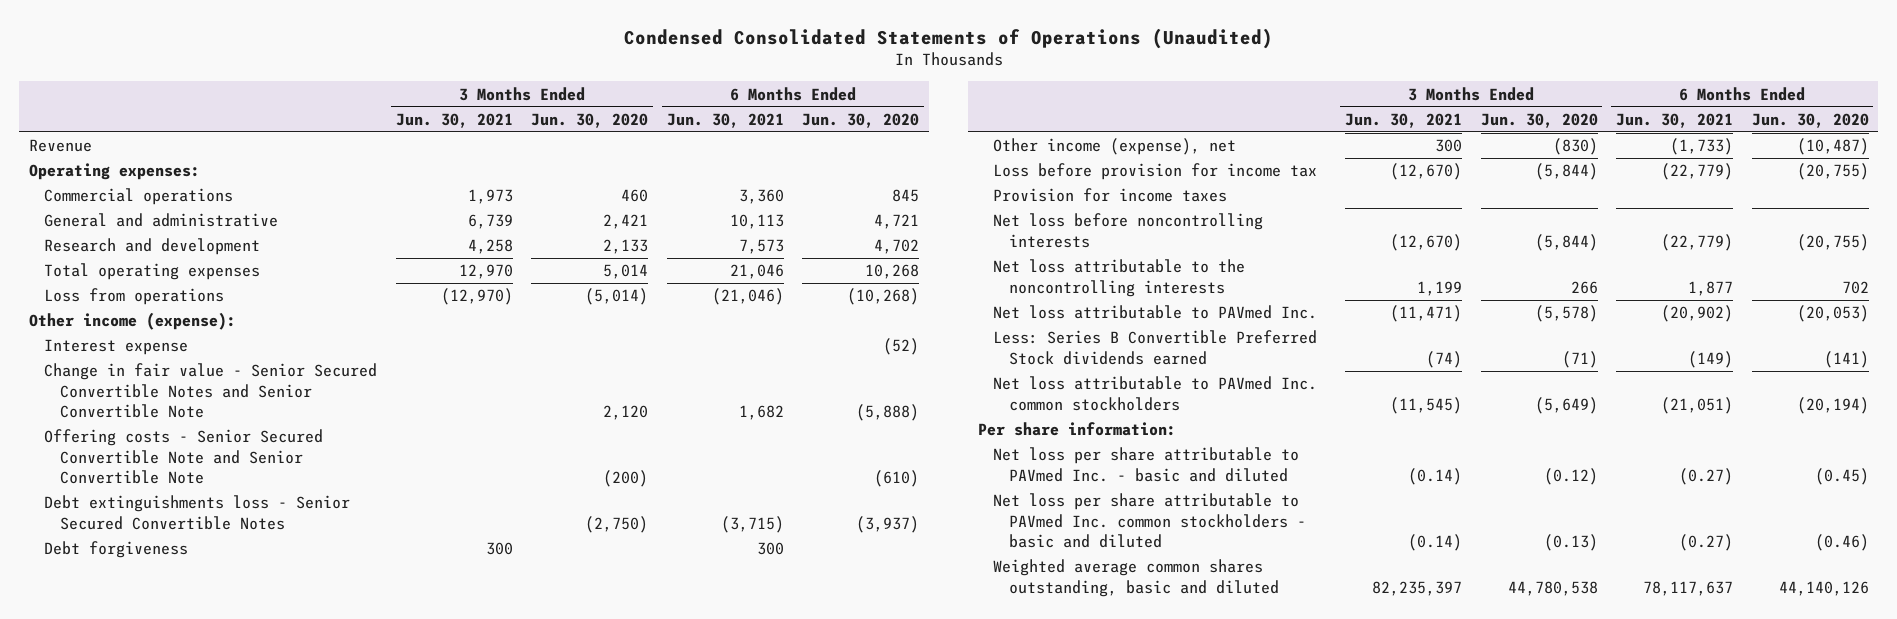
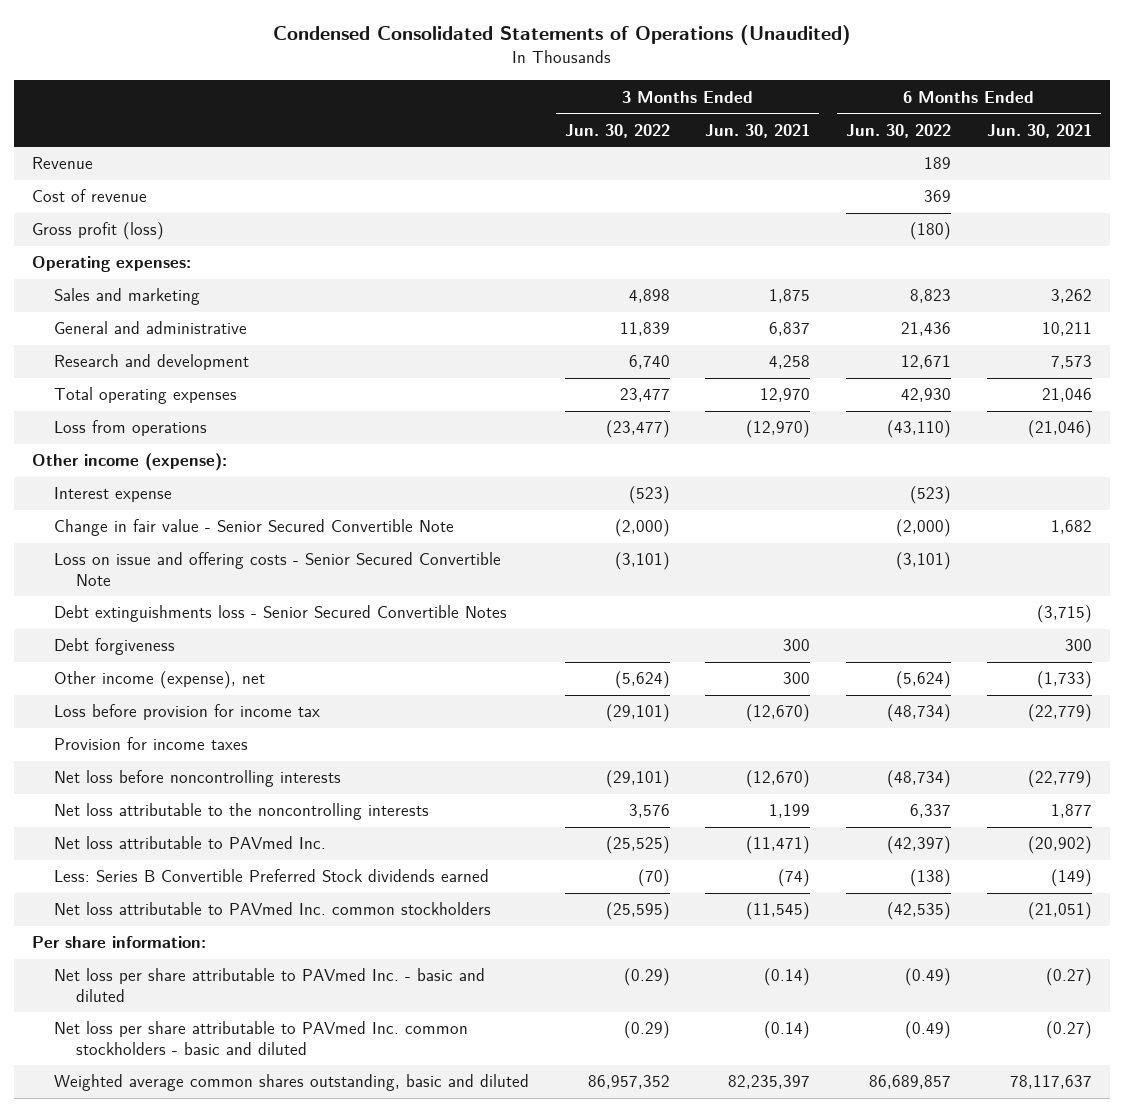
- | 3 Months Ended Jun. 30, 2021 | 3 Months Ended Jun. 30, 2020 | 6 Months Ended Jun. 30, 2021 | 6 Months Ended Jun. 30, 2020
+ | 3 Months Ended Jun. 30, 2022 | 3 Months Ended Jun. 30, 2021 | 6 Months Ended Jun. 30, 2022 | 6 Months Ended Jun. 30, 2021
+ Cost of revenue | | | 369 |
+ Gross profit (loss) | | | (180) |
- Commercial operations | 1,973 | 460 | 3,360 | 845
- General and administrative | 6,739 | 2,421 | 10,113 | 4,721
+ Sales and marketing | 4,898 | 1,875 | 8,823 | 3,262
+ General and administrative | 11,839 | 6,837 | 21,436 | 10,211
- Change in fair value - Senior Secured Convertible Notes and Senior Convertible Note | | 2,120 | 1,682 | (5,888)
- Offering costs - Senior Secured Convertible Note and Senior Convertible Note | | (200) | | (610)
+ Change in fair value - Senior Secured Convertible Note | (2,000) | | (2,000) | 1,682
+ Loss on issue and offering costs - Senior Secured Convertible Note | (3,101) | | (3,101) |

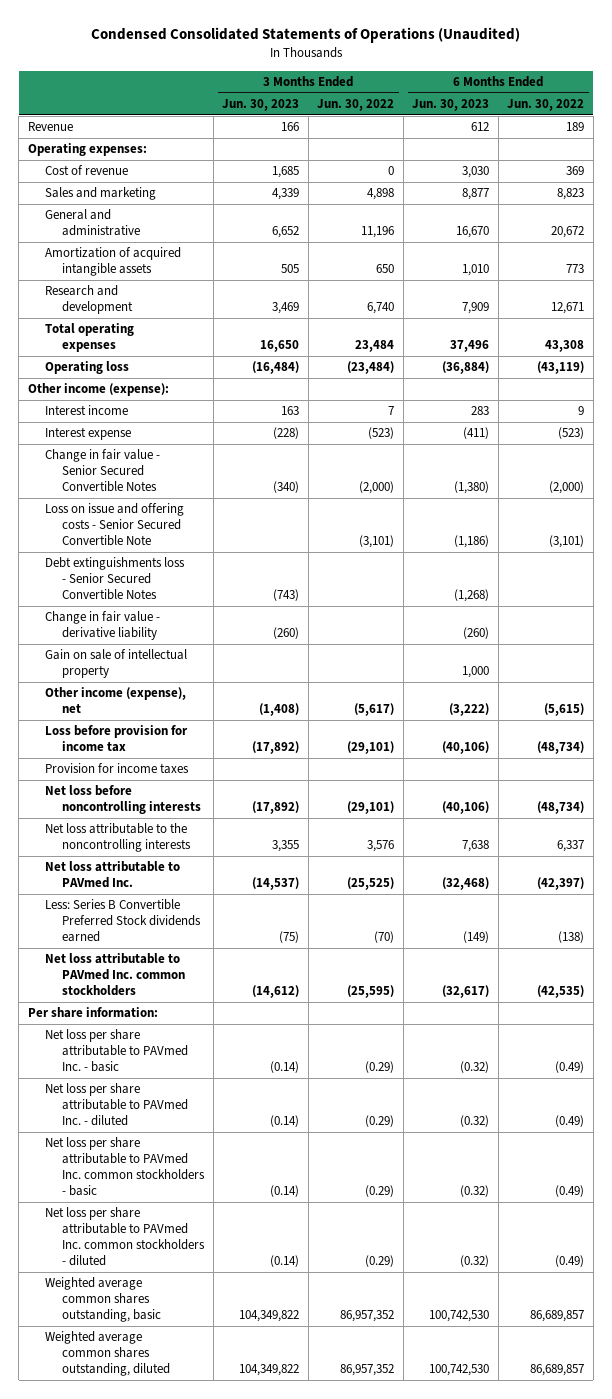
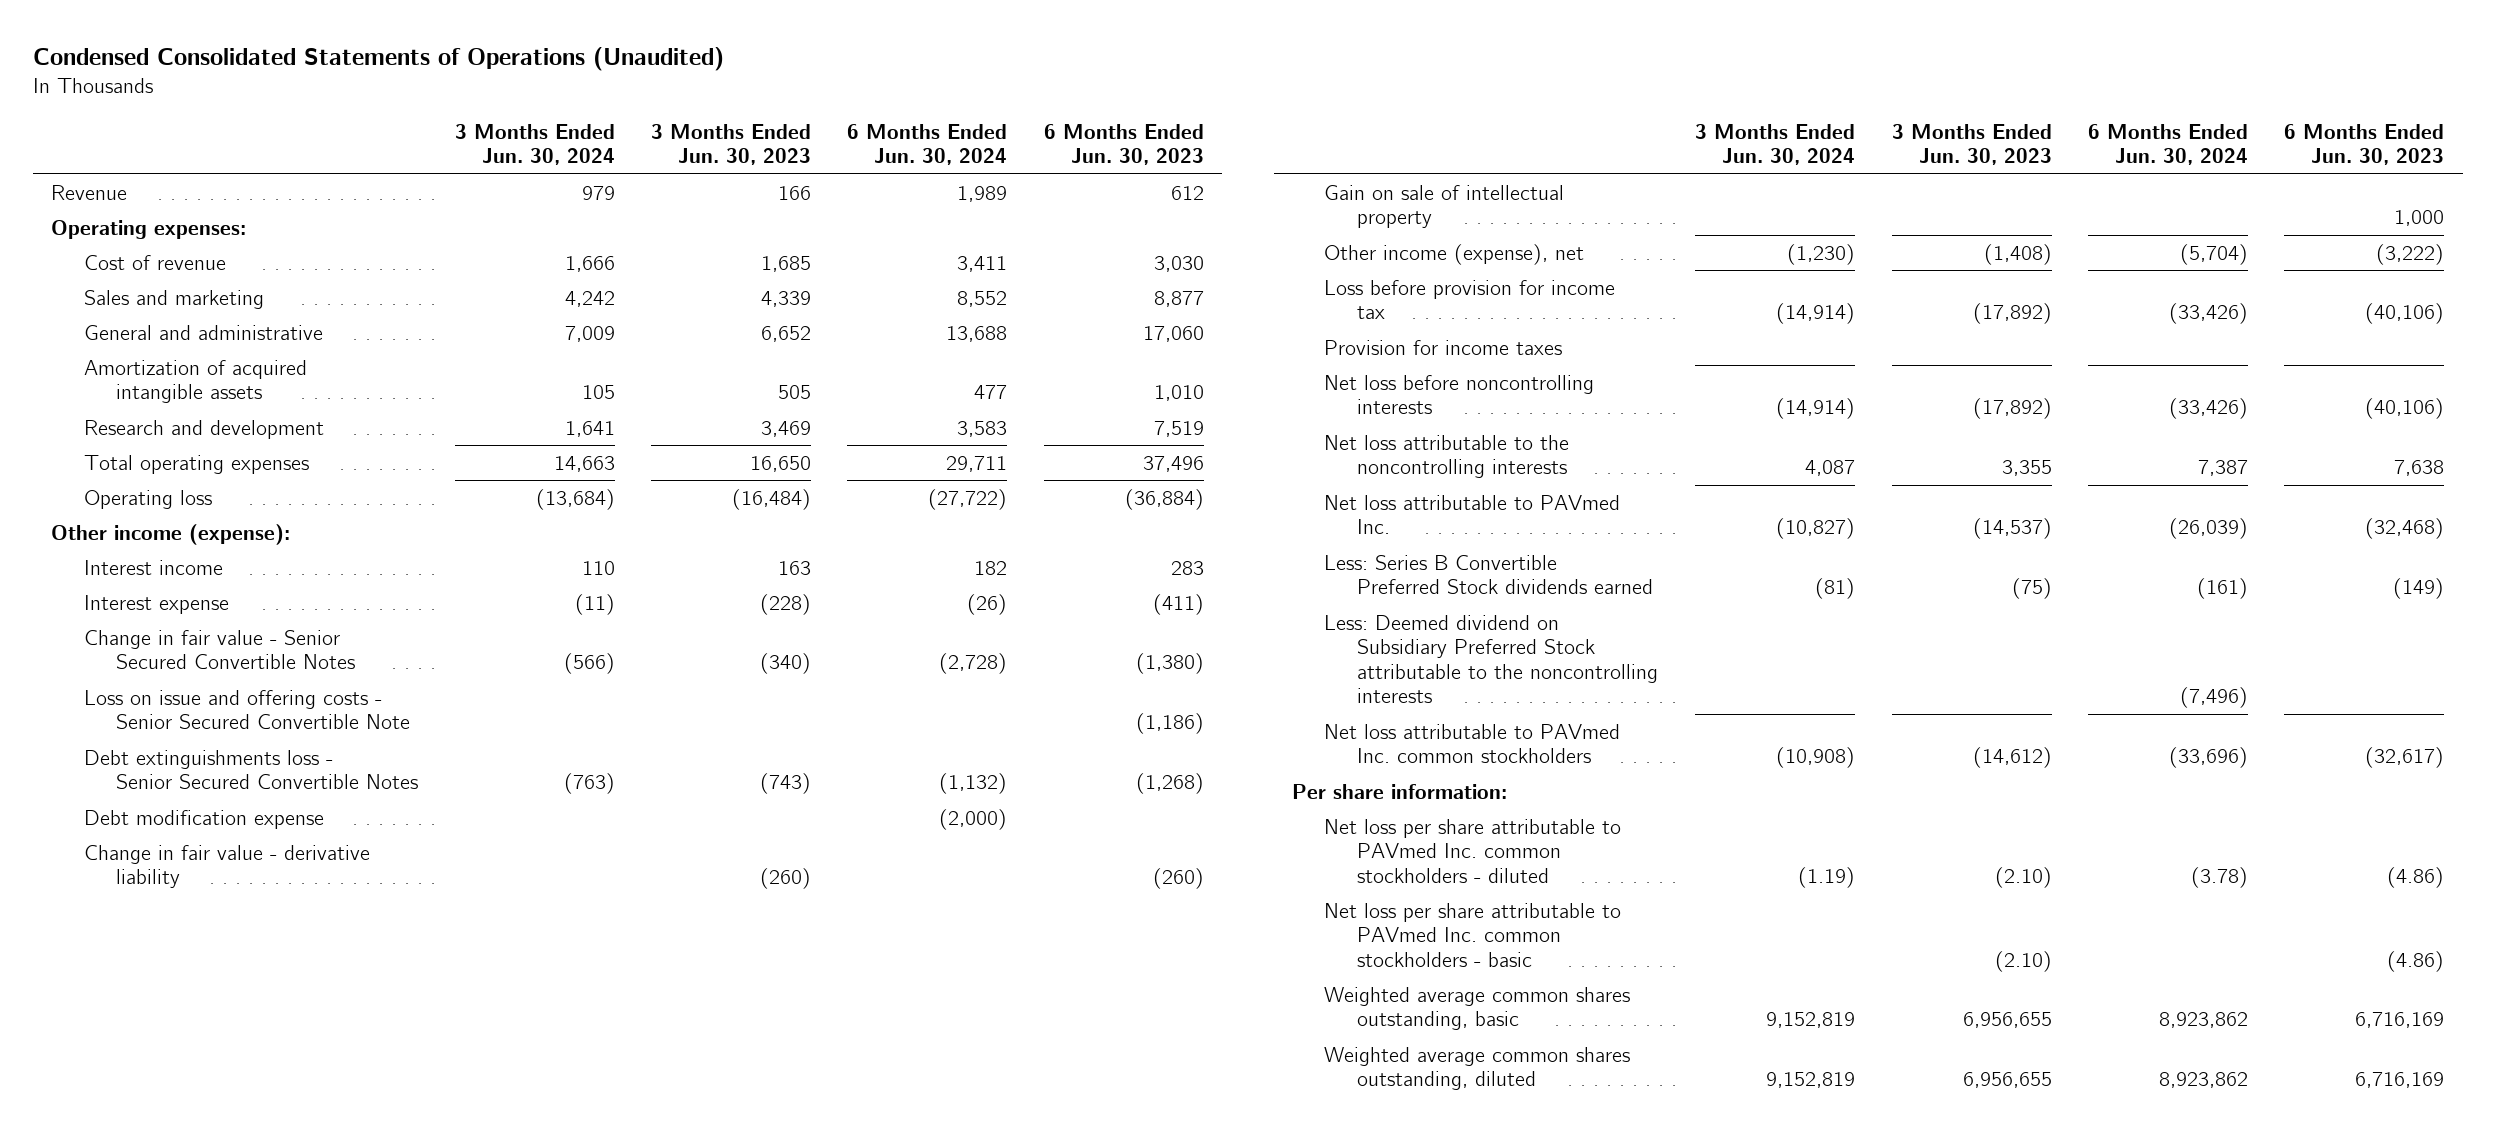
- | 3 Months Ended Jun. 30, 2023 | 3 Months Ended Jun. 30, 2022 | 6 Months Ended Jun. 30, 2023 | 6 Months Ended Jun. 30, 2022
+ | 3 Months Ended Jun. 30, 2024 | 3 Months Ended Jun. 30, 2023 | 6 Months Ended Jun. 30, 2024 | 6 Months Ended Jun. 30, 2023
- General and administrative | 6,652 | 11,196 | 16,670 | 20,672
+ General and administrative | 7,009 | 6,652 | 13,688 | 17,060
- Research and development | 3,469 | 6,740 | 7,909 | 12,671
+ Research and development | 1,641 | 3,469 | 3,583 | 7,519
+ Debt modification expense | | | (2,000) |
+ Less: Deemed dividend on Subsidiary Preferred Stock attributable to the noncontrolling interests | | | (7,496) |
- Net loss per share attributable to PAVmed Inc. - basic | (0.14) | (0.29) | (0.32) | (0.49)
- Net loss per share attributable to PAVmed Inc. - diluted | (0.14) | (0.29) | (0.32) | (0.49)
- Net loss per share attributable to PAVmed Inc. common stockholders - basic | (0.14) | (0.29) | (0.32) | (0.49)
- Net loss per share attributable to PAVmed Inc. common stockholders - diluted | (0.14) | (0.29) | (0.32) | (0.49)
- Weighted average common shares outstanding, basic | 104,349,822 | 86,957,352 | 100,742,530 | 86,689,857
- Weighted average common shares outstanding, diluted | 104,349,822 | 86,957,352 | 100,742,530 | 86,689,857
+ Net loss per share attributable to PAVmed Inc. common stockholders - diluted | (1.19) | (2.10) | (3.78) | (4.86)
+ Net loss per share attributable to PAVmed Inc. common stockholders - basic | | (2.10) | | (4.86)
+ Weighted average common shares outstanding, basic | 9,152,819 | 6,956,655 | 8,923,862 | 6,716,169
+ Weighted average common shares outstanding, diluted | 9,152,819 | 6,956,655 | 8,923,862 | 6,716,169

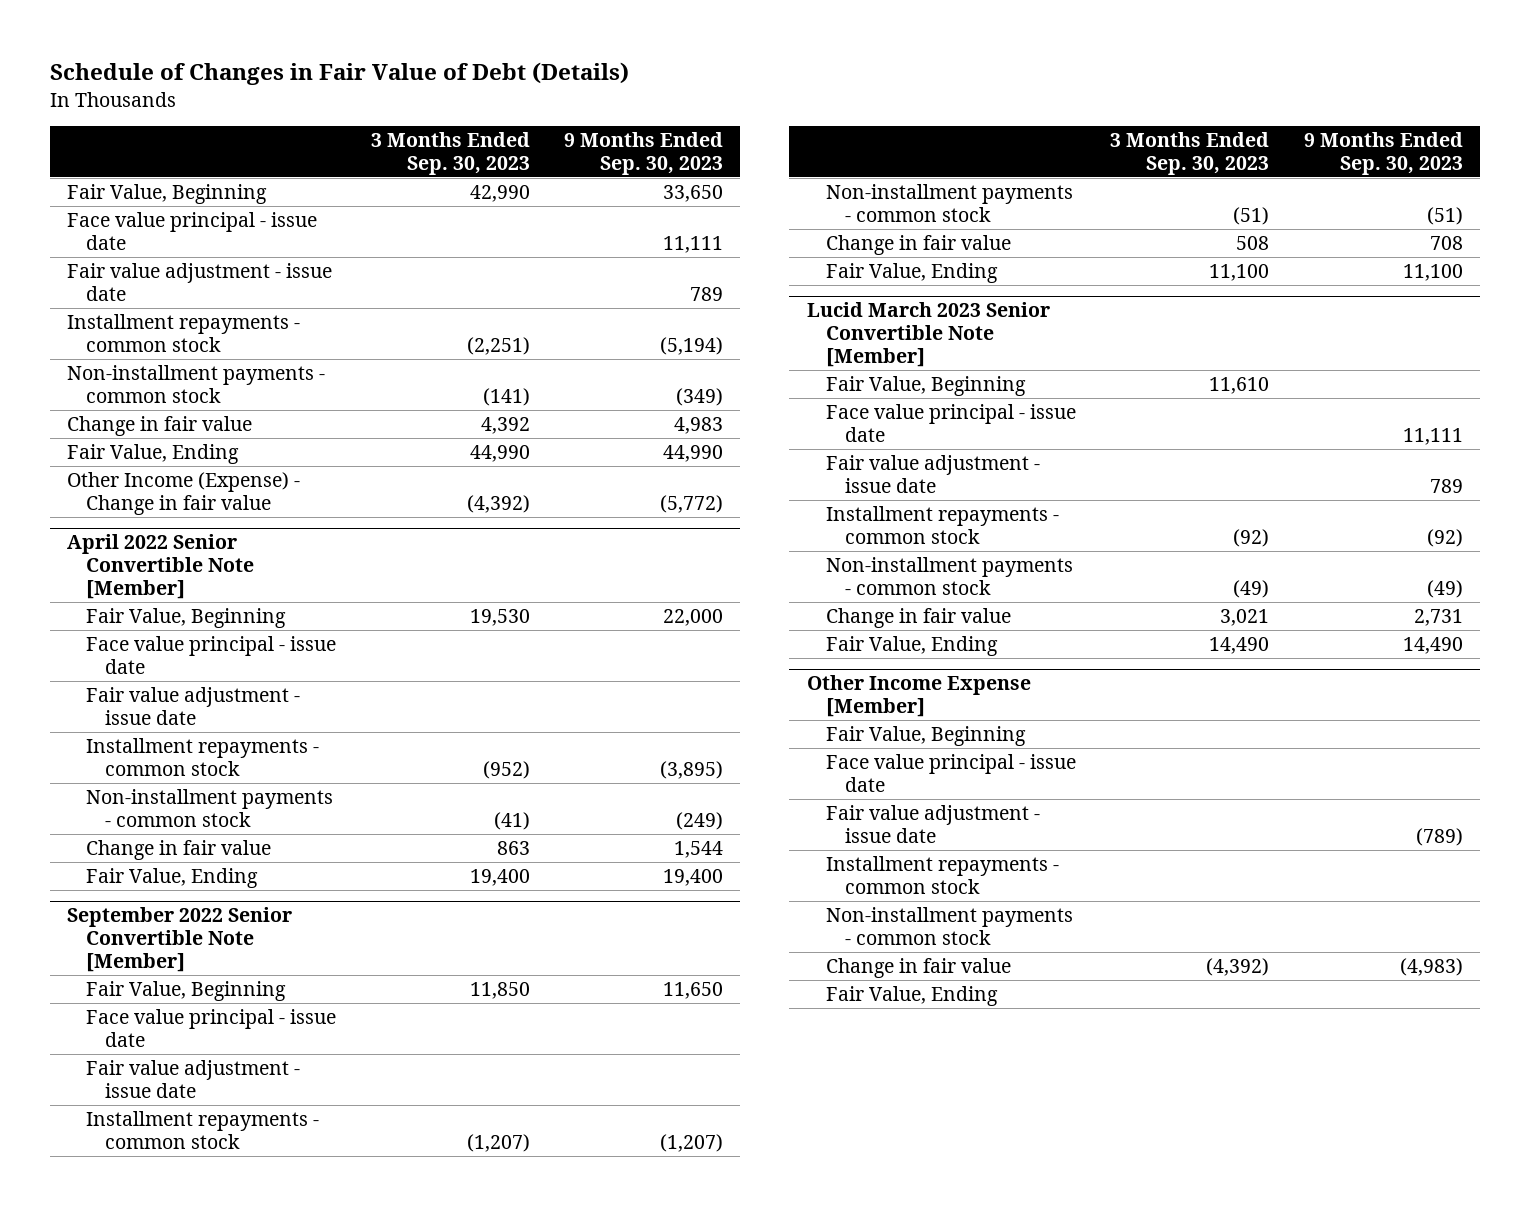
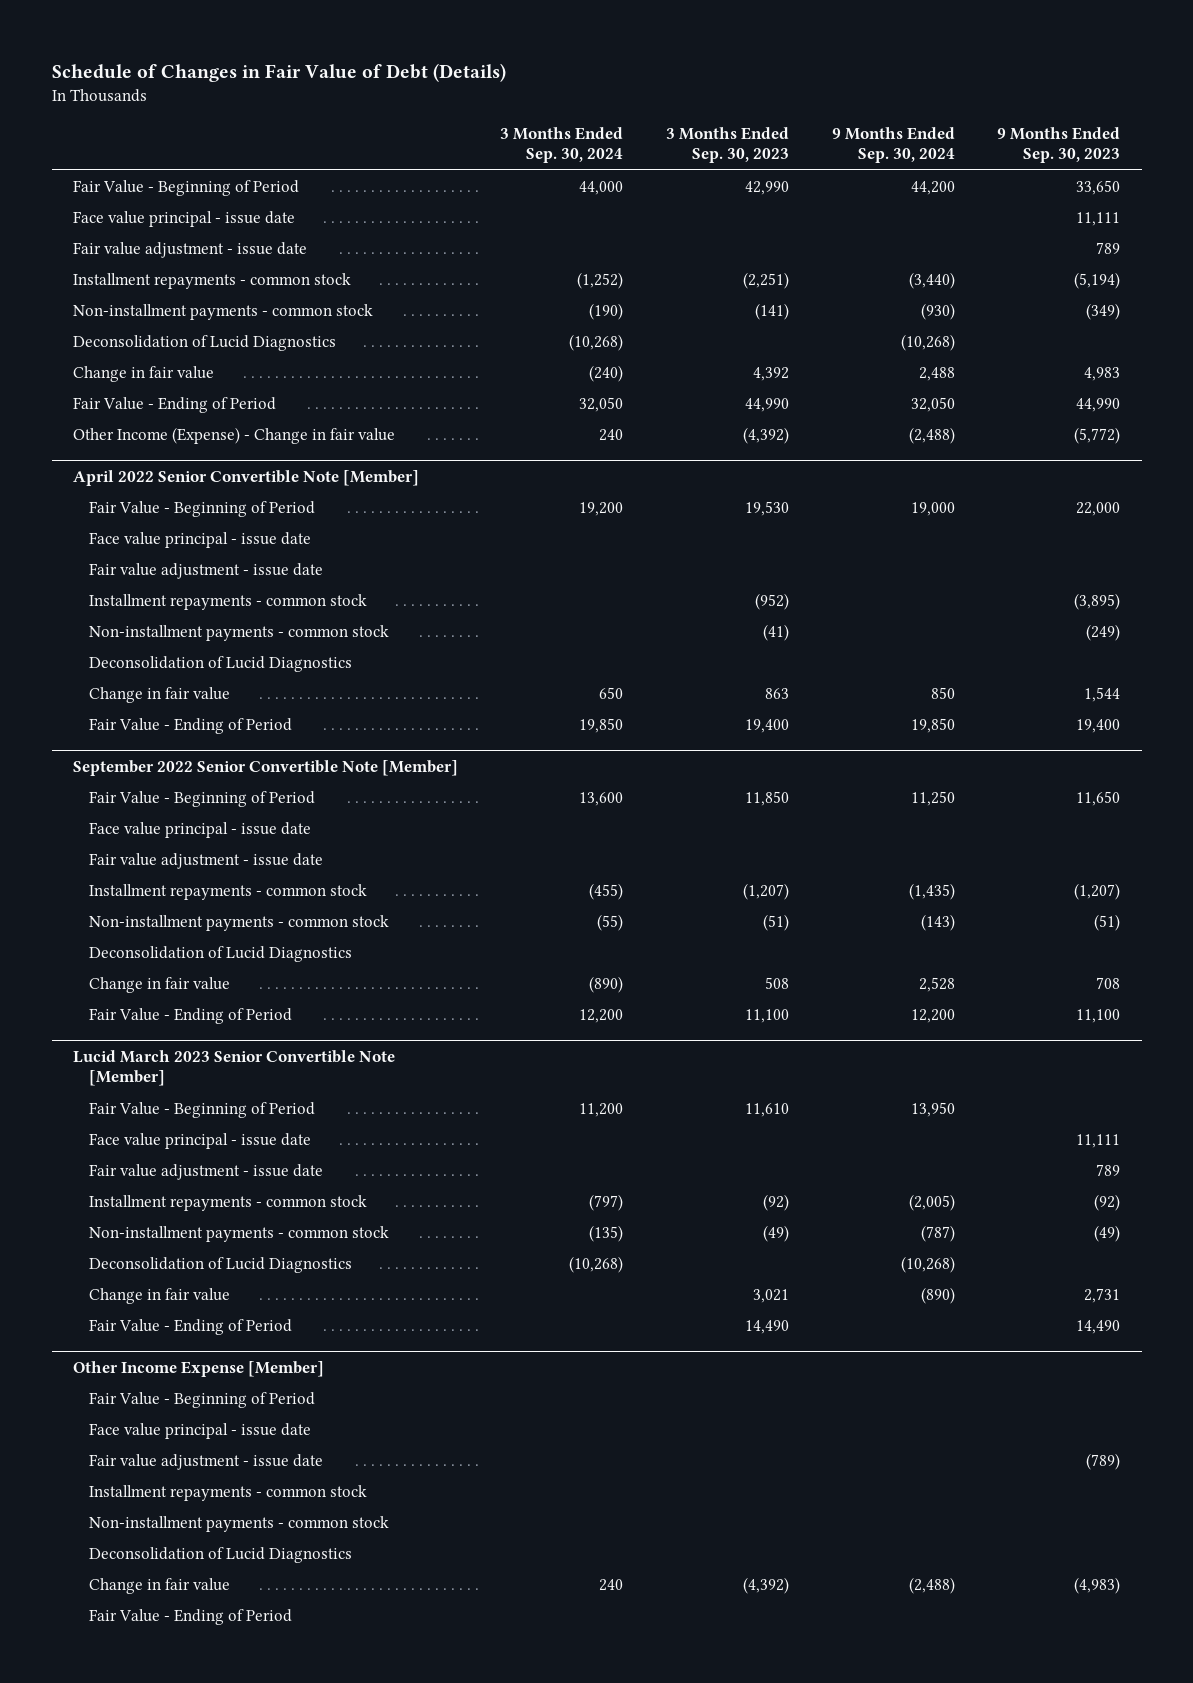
- | 3 Months Ended Sep. 30, 2023 | 9 Months Ended Sep. 30, 2023
+ | 3 Months Ended Sep. 30, 2024 | 3 Months Ended Sep. 30, 2023 | 9 Months Ended Sep. 30, 2024 | 9 Months Ended Sep. 30, 2023
- Fair Value, Beginning | 42,990 | 33,650
+ Fair Value - Beginning of Period | 44,000 | 42,990 | 44,200 | 33,650
+ Deconsolidation of Lucid Diagnostics | (10,268) | | (10,268) |
- Fair Value, Ending | 44,990 | 44,990
+ Fair Value - Ending of Period | 32,050 | 44,990 | 32,050 | 44,990
@ April 2022 Senior Convertible Note [Member]
- Fair Value, Beginning | 19,530 | 22,000
+ Fair Value - Beginning of Period | 19,200 | 19,530 | 19,000 | 22,000
+ Deconsolidation of Lucid Diagnostics
- Fair Value, Ending | 19,400 | 19,400
+ Fair Value - Ending of Period | 19,850 | 19,400 | 19,850 | 19,400
@ September 2022 Senior Convertible Note [Member]
- Fair Value, Beginning | 11,850 | 11,650
+ Fair Value - Beginning of Period | 13,600 | 11,850 | 11,250 | 11,650
+ Deconsolidation of Lucid Diagnostics
- Fair Value, Ending | 11,100 | 11,100
+ Fair Value - Ending of Period | 12,200 | 11,100 | 12,200 | 11,100
@ Lucid March 2023 Senior Convertible Note [Member]
- Fair Value, Beginning | 11,610 |
+ Fair Value - Beginning of Period | 11,200 | 11,610 | 13,950 |
+ Deconsolidation of Lucid Diagnostics | (10,268) | | (10,268) |
- Fair Value, Ending | 14,490 | 14,490
+ Fair Value - Ending of Period | | 14,490 | | 14,490
@ Other Income Expense [Member]
- Fair Value, Beginning
+ Fair Value - Beginning of Period
+ Deconsolidation of Lucid Diagnostics
- Fair Value, Ending
+ Fair Value - Ending of Period

